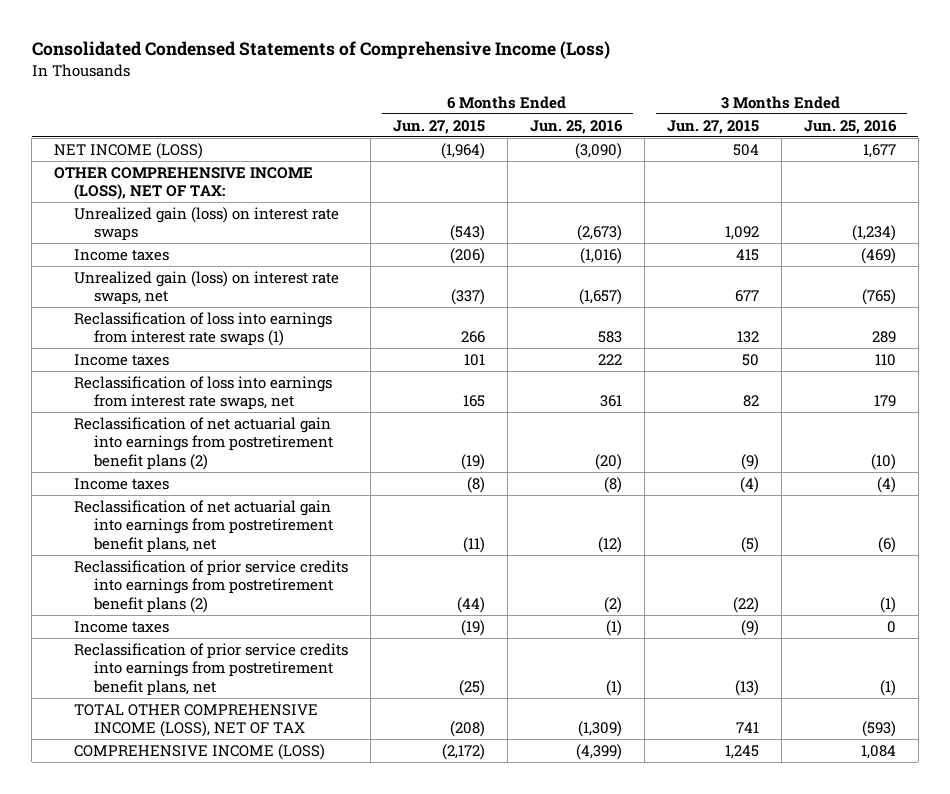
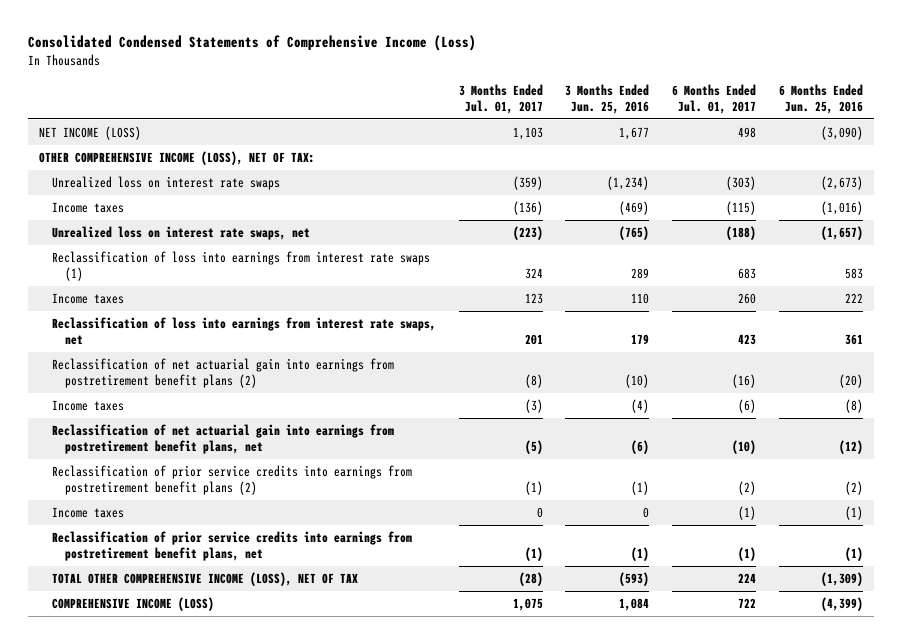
- | 6 Months Ended Jun. 27, 2015 | 6 Months Ended Jun. 25, 2016 | 3 Months Ended Jun. 27, 2015 | 3 Months Ended Jun. 25, 2016
+ | 3 Months Ended Jul. 01, 2017 | 3 Months Ended Jun. 25, 2016 | 6 Months Ended Jul. 01, 2017 | 6 Months Ended Jun. 25, 2016
- Unrealized gain (loss) on interest rate swaps | (543) | (2,673) | 1,092 | (1,234)
+ Unrealized loss on interest rate swaps | (359) | (1,234) | (303) | (2,673)
- Unrealized gain (loss) on interest rate swaps, net | (337) | (1,657) | 677 | (765)
+ Unrealized loss on interest rate swaps, net | (223) | (765) | (188) | (1,657)

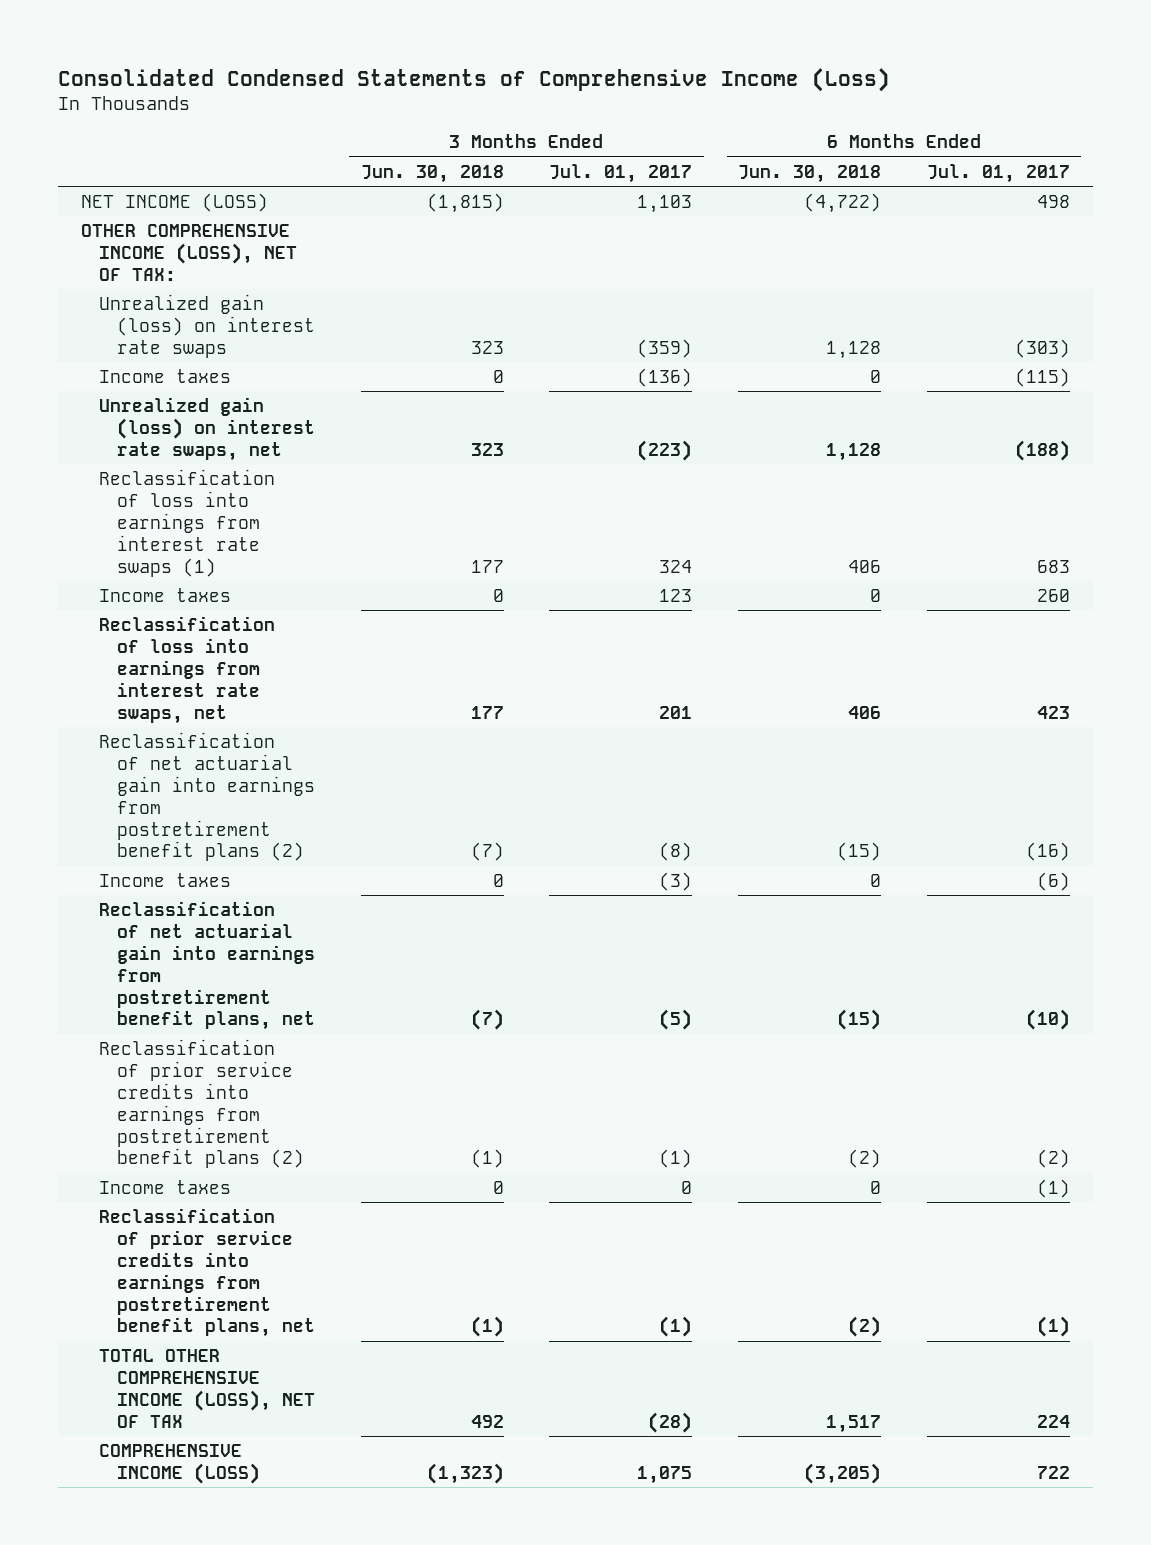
- | 3 Months Ended Jul. 01, 2017 | 3 Months Ended Jun. 25, 2016 | 6 Months Ended Jul. 01, 2017 | 6 Months Ended Jun. 25, 2016
+ | 3 Months Ended Jun. 30, 2018 | 3 Months Ended Jul. 01, 2017 | 6 Months Ended Jun. 30, 2018 | 6 Months Ended Jul. 01, 2017
- Unrealized loss on interest rate swaps | (359) | (1,234) | (303) | (2,673)
+ Unrealized gain (loss) on interest rate swaps | 323 | (359) | 1,128 | (303)
- Unrealized loss on interest rate swaps, net | (223) | (765) | (188) | (1,657)
+ Unrealized gain (loss) on interest rate swaps, net | 323 | (223) | 1,128 | (188)

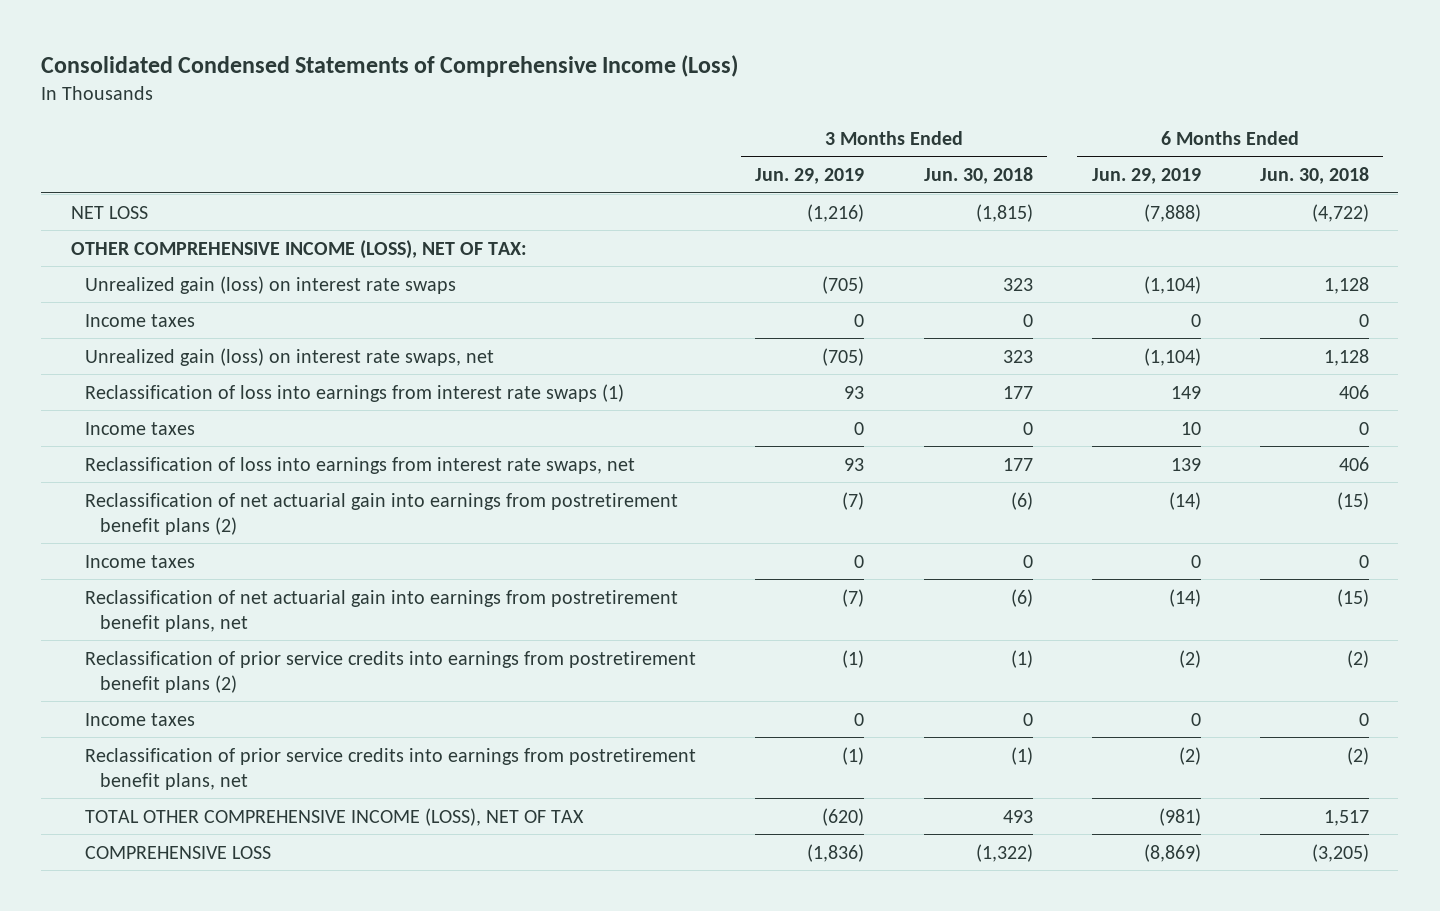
- | 3 Months Ended Jun. 30, 2018 | 3 Months Ended Jul. 01, 2017 | 6 Months Ended Jun. 30, 2018 | 6 Months Ended Jul. 01, 2017
+ | 3 Months Ended Jun. 29, 2019 | 3 Months Ended Jun. 30, 2018 | 6 Months Ended Jun. 29, 2019 | 6 Months Ended Jun. 30, 2018
- NET INCOME (LOSS) | (1,815) | 1,103 | (4,722) | 498
+ NET LOSS | (1,216) | (1,815) | (7,888) | (4,722)
- Reclassification of net actuarial gain into earnings from postretirement benefit plans (2) | (7) | (8) | (15) | (16)
+ Reclassification of net actuarial gain into earnings from postretirement benefit plans (2) | (7) | (6) | (14) | (15)
- Reclassification of net actuarial gain into earnings from postretirement benefit plans, net | (7) | (5) | (15) | (10)
+ Reclassification of net actuarial gain into earnings from postretirement benefit plans, net | (7) | (6) | (14) | (15)
- TOTAL OTHER COMPREHENSIVE INCOME (LOSS), NET OF TAX | 492 | (28) | 1,517 | 224
- COMPREHENSIVE INCOME (LOSS) | (1,323) | 1,075 | (3,205) | 722
+ TOTAL OTHER COMPREHENSIVE INCOME (LOSS), NET OF TAX | (620) | 493 | (981) | 1,517
+ COMPREHENSIVE LOSS | (1,836) | (1,322) | (8,869) | (3,205)

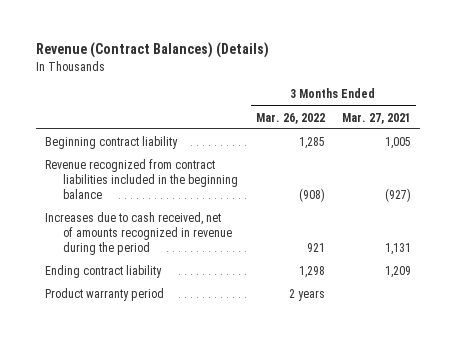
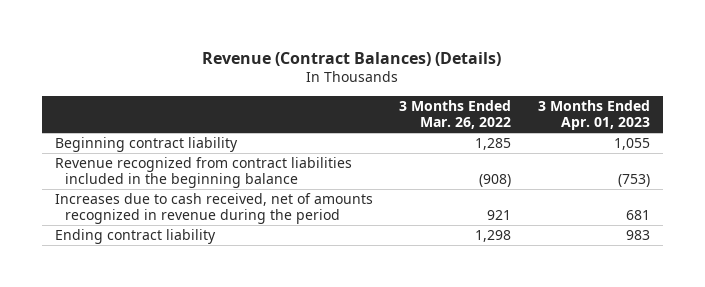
- | 3 Months Ended Mar. 26, 2022 | 3 Months Ended Mar. 27, 2021
+ | 3 Months Ended Mar. 26, 2022 | 3 Months Ended Apr. 01, 2023
- Product warranty period | 2 years |

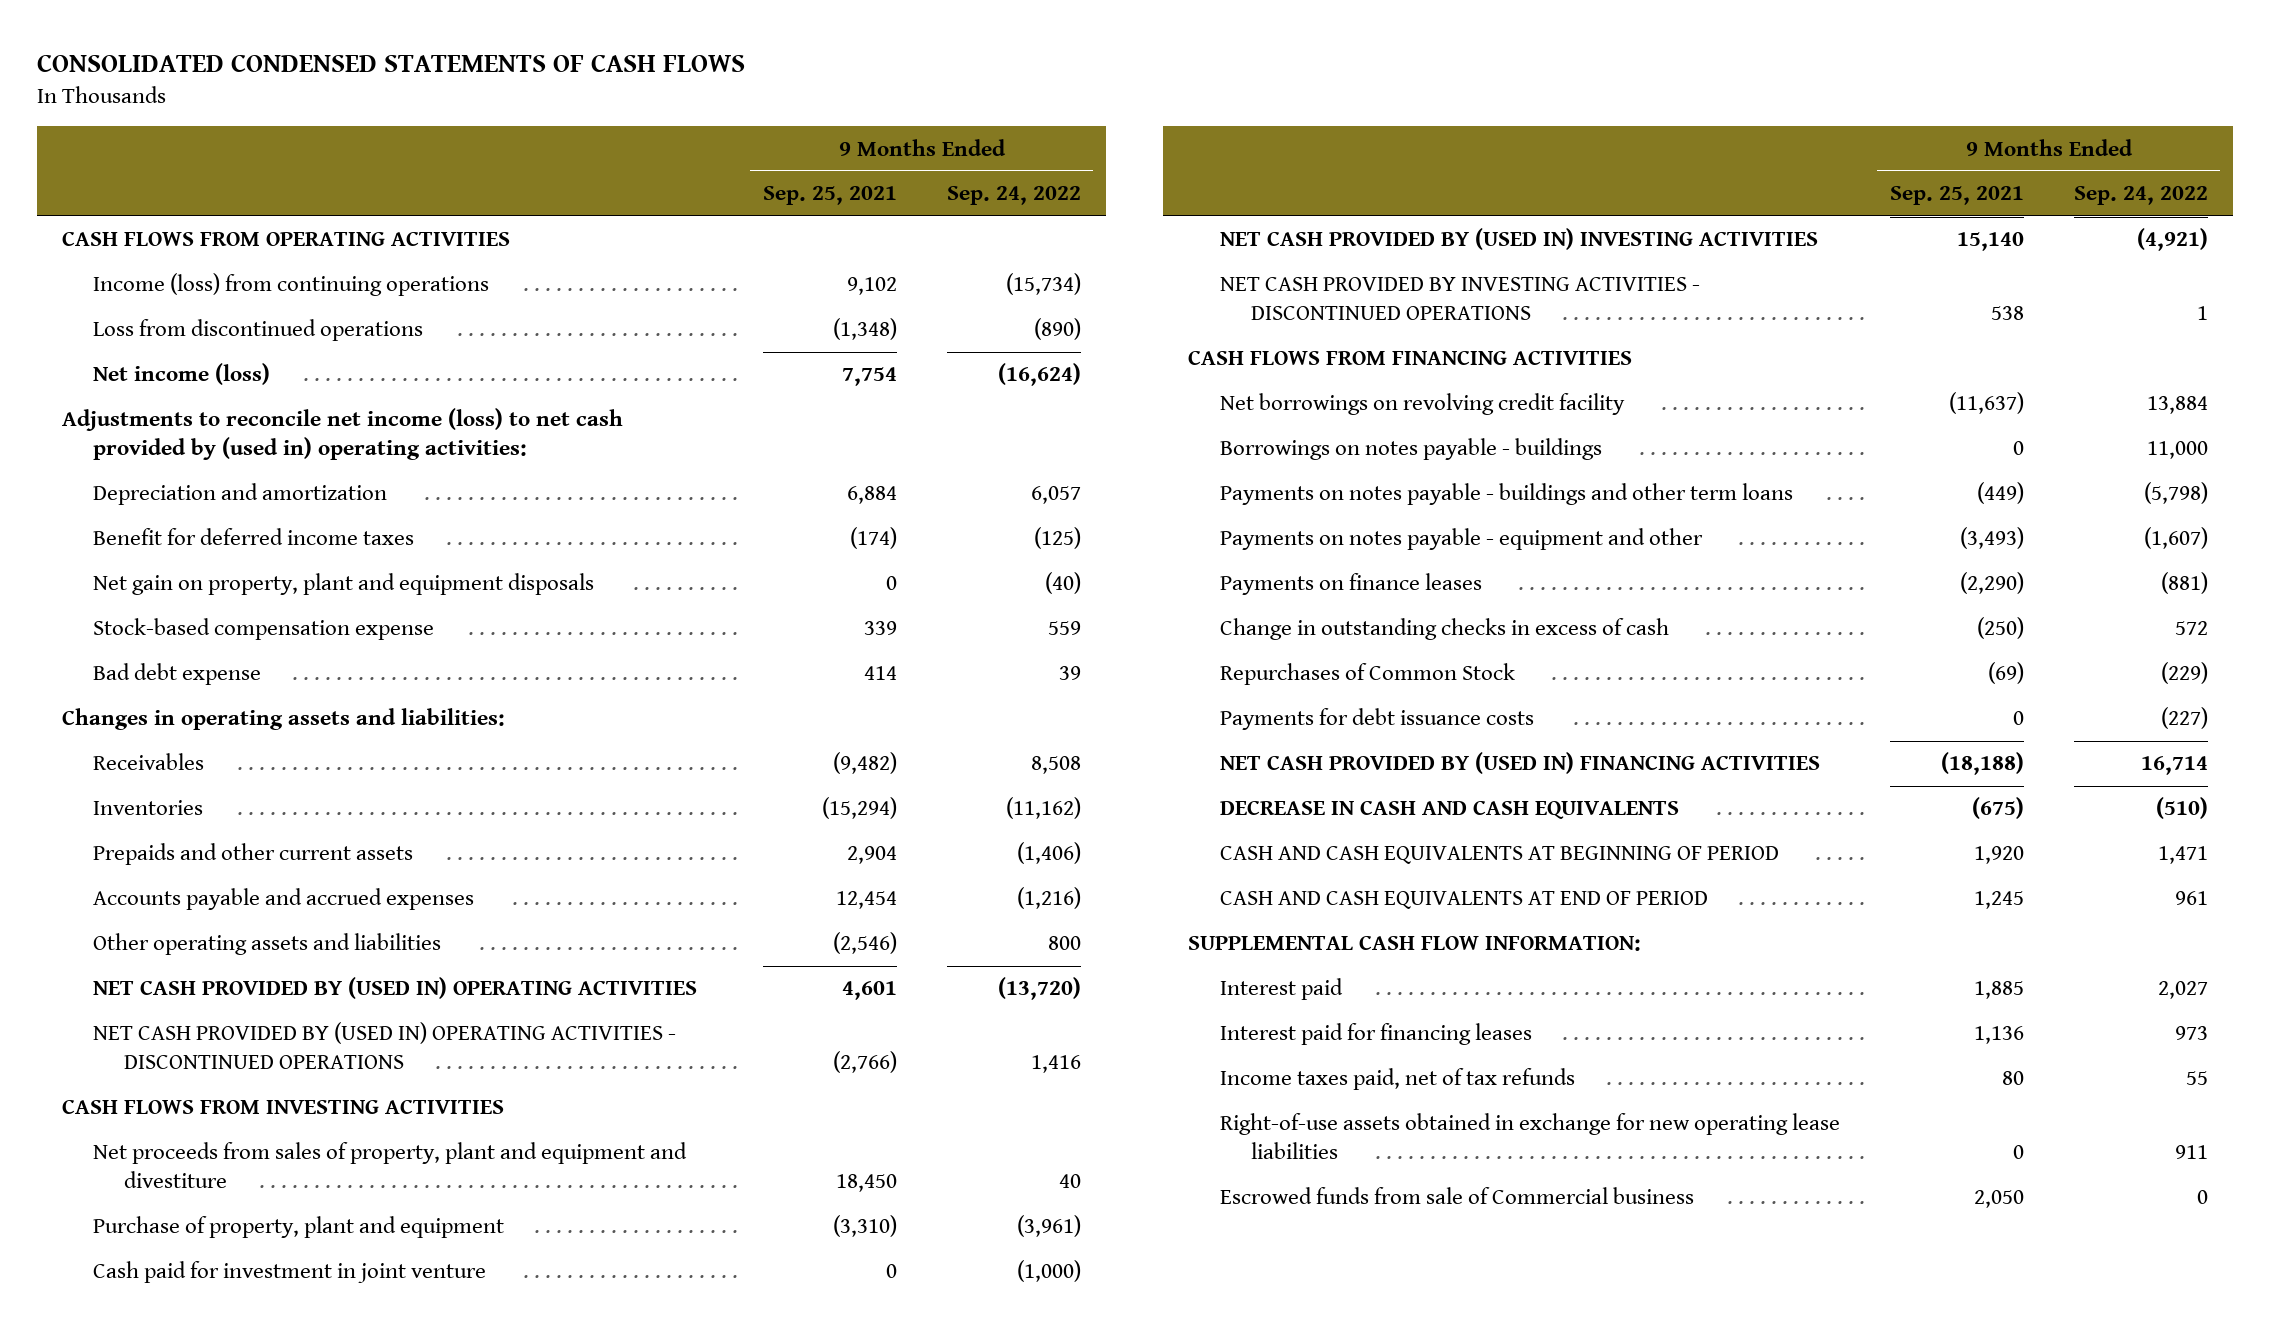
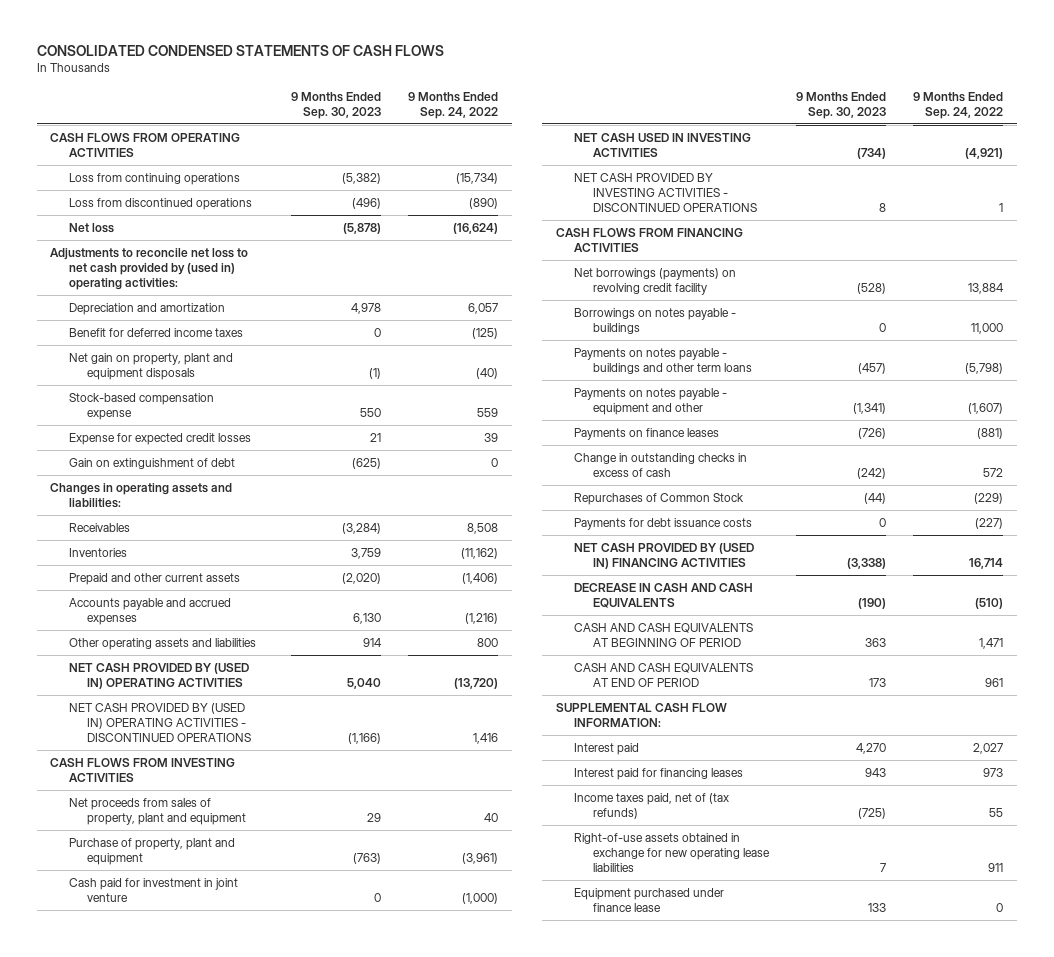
- | 9 Months Ended Sep. 25, 2021 | 9 Months Ended Sep. 24, 2022
+ | 9 Months Ended Sep. 30, 2023 | 9 Months Ended Sep. 24, 2022
- Income (loss) from continuing operations | 9,102 | (15,734)
+ Loss from continuing operations | (5,382) | (15,734)
- Net income (loss) | 7,754 | (16,624)
- Adjustments to reconcile net income (loss) to net cash provided by (used in) operating activities:
+ Net loss | (5,878) | (16,624)
+ Adjustments to reconcile net loss to net cash provided by (used in) operating activities:
- Bad debt expense | 414 | 39
+ Expense for expected credit losses | 21 | 39
+ Gain on extinguishment of debt | (625) | 0
- Prepaids and other current assets | 2,904 | (1,406)
+ Prepaid and other current assets | (2,020) | (1,406)
- Net proceeds from sales of property, plant and equipment and divestiture | 18,450 | 40
+ Net proceeds from sales of property, plant and equipment | 29 | 40
- NET CASH PROVIDED BY (USED IN) INVESTING ACTIVITIES | 15,140 | (4,921)
+ NET CASH USED IN INVESTING ACTIVITIES | (734) | (4,921)
- Net borrowings on revolving credit facility | (11,637) | 13,884
+ Net borrowings (payments) on revolving credit facility | (528) | 13,884
- Income taxes paid, net of tax refunds | 80 | 55
+ Income taxes paid, net of (tax refunds) | (725) | 55
- Escrowed funds from sale of Commercial business | 2,050 | 0
+ Equipment purchased under finance lease | 133 | 0

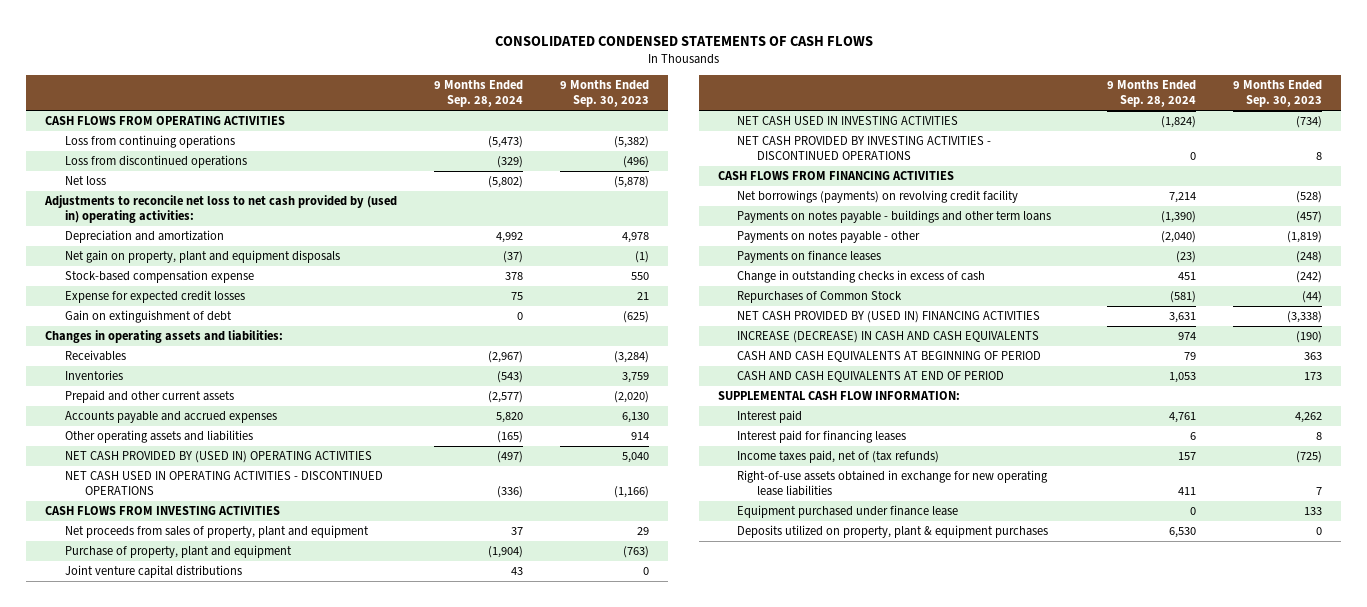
- | 9 Months Ended Sep. 30, 2023 | 9 Months Ended Sep. 24, 2022
+ | 9 Months Ended Sep. 28, 2024 | 9 Months Ended Sep. 30, 2023
- Benefit for deferred income taxes | 0 | (125)
- NET CASH PROVIDED BY (USED IN) OPERATING ACTIVITIES - DISCONTINUED OPERATIONS | (1,166) | 1,416
+ NET CASH USED IN OPERATING ACTIVITIES - DISCONTINUED OPERATIONS | (336) | (1,166)
- Cash paid for investment in joint venture | 0 | (1,000)
+ Joint venture capital distributions | 43 | 0
- Borrowings on notes payable - buildings | 0 | 11,000
- Payments on notes payable - equipment and other | (1,341) | (1,607)
- Payments on finance leases | (726) | (881)
+ Payments on notes payable - other | (2,040) | (1,819)
+ Payments on finance leases | (23) | (248)
- Payments for debt issuance costs | 0 | (227)
- DECREASE IN CASH AND CASH EQUIVALENTS | (190) | (510)
+ INCREASE (DECREASE) IN CASH AND CASH EQUIVALENTS | 974 | (190)
- Interest paid | 4,270 | 2,027
- Interest paid for financing leases | 943 | 973
+ Interest paid | 4,761 | 4,262
+ Interest paid for financing leases | 6 | 8
+ Deposits utilized on property, plant & equipment purchases | 6,530 | 0

